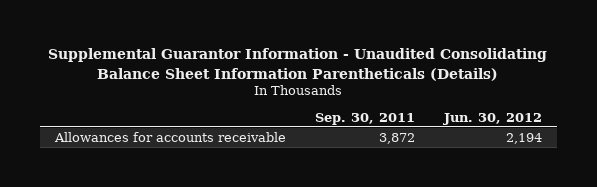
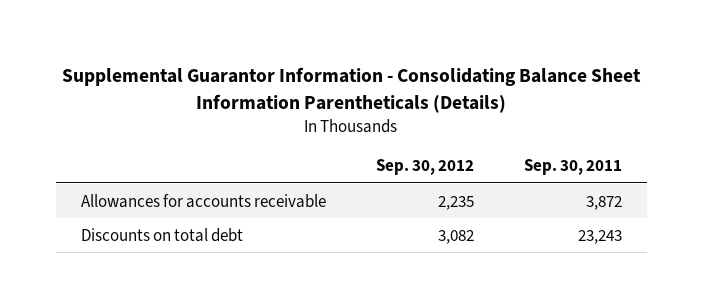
- Supplemental Guarantor Information - Unaudited Consolidating Balance Sheet Information Parentheticals (Details)
+ Supplemental Guarantor Information - Consolidating Balance Sheet Information Parentheticals (Details)
- | Sep. 30, 2011 | Jun. 30, 2012
+ | Sep. 30, 2012 | Sep. 30, 2011
+ Discounts on total debt | 3,082 | 23,243

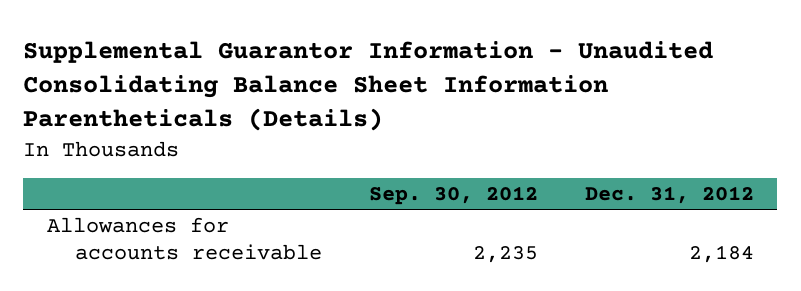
- Supplemental Guarantor Information - Consolidating Balance Sheet Information Parentheticals (Details)
+ Supplemental Guarantor Information - Unaudited Consolidating Balance Sheet Information Parentheticals (Details)
- | Sep. 30, 2012 | Sep. 30, 2011
+ | Sep. 30, 2012 | Dec. 31, 2012
- Discounts on total debt | 3,082 | 23,243

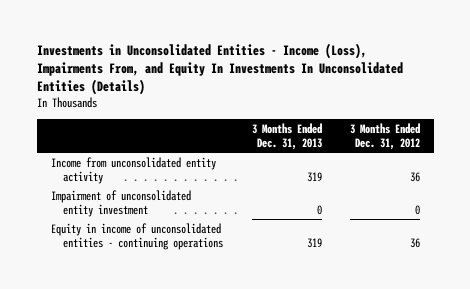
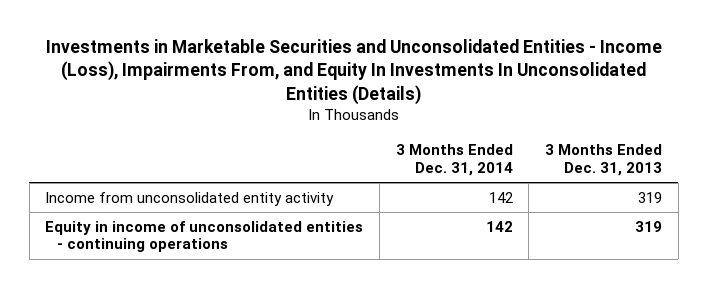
- Investments in Unconsolidated Entities - Income (Loss), Impairments From, and Equity In Investments In Unconsolidated Entities (Details)
+ Investments in Marketable Securities and Unconsolidated Entities - Income (Loss), Impairments From, and Equity In Investments In Unconsolidated Entities (Details)
- | 3 Months Ended Dec. 31, 2013 | 3 Months Ended Dec. 31, 2012
+ | 3 Months Ended Dec. 31, 2014 | 3 Months Ended Dec. 31, 2013
- Impairment of unconsolidated entity investment | 0 | 0

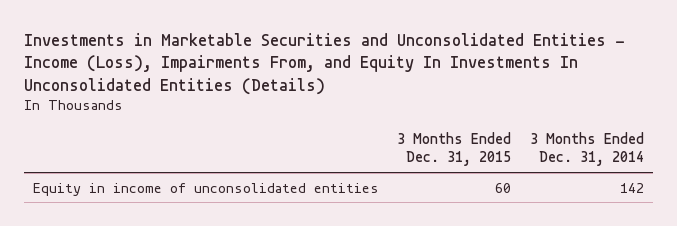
- | 3 Months Ended Dec. 31, 2014 | 3 Months Ended Dec. 31, 2013
+ | 3 Months Ended Dec. 31, 2015 | 3 Months Ended Dec. 31, 2014
- Income from unconsolidated entity activity | 142 | 319
- Equity in income of unconsolidated entities - continuing operations | 142 | 319
+ Equity in income of unconsolidated entities | 60 | 142

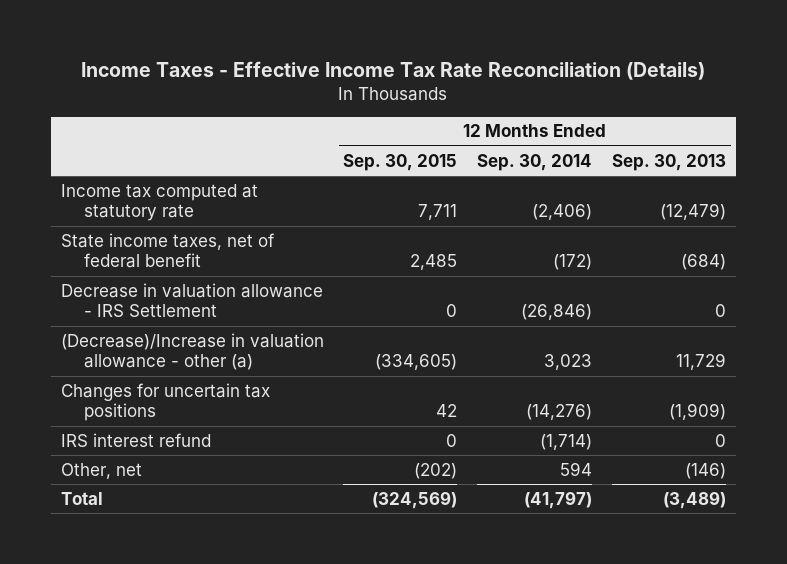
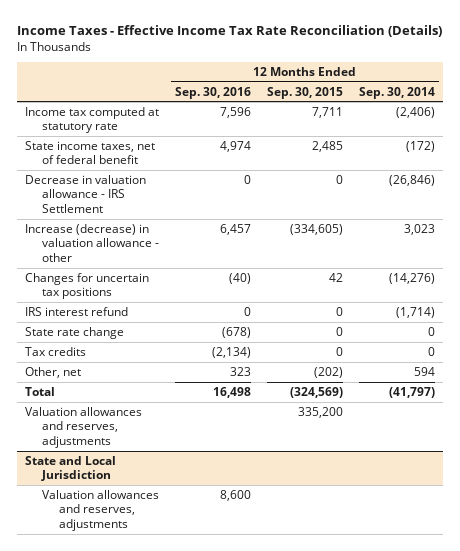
- | 12 Months Ended Sep. 30, 2015 | 12 Months Ended Sep. 30, 2014 | 12 Months Ended Sep. 30, 2013
+ | 12 Months Ended Sep. 30, 2016 | 12 Months Ended Sep. 30, 2015 | 12 Months Ended Sep. 30, 2014
- (Decrease)/Increase in valuation allowance - other (a) | (334,605) | 3,023 | 11,729
+ Increase (decrease) in valuation allowance - other | 6,457 | (334,605) | 3,023
+ State rate change | (678) | 0 | 0
+ Tax credits | (2,134) | 0 | 0
+ Valuation allowances and reserves, adjustments | | 335,200 |
+ State and Local Jurisdiction
+ Valuation allowances and reserves, adjustments | 8,600 | |

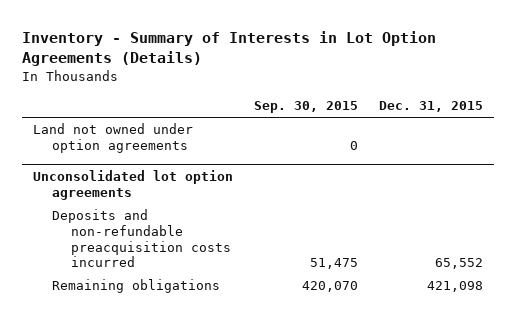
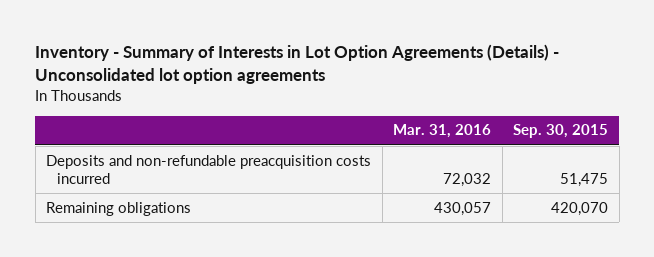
- Inventory - Summary of Interests in Lot Option Agreements (Details)
+ Inventory - Summary of Interests in Lot Option Agreements (Details) - Unconsolidated lot option agreements
- | Sep. 30, 2015 | Dec. 31, 2015
+ | Mar. 31, 2016 | Sep. 30, 2015
- Land not owned under option agreements | 0 |
- Unconsolidated lot option agreements

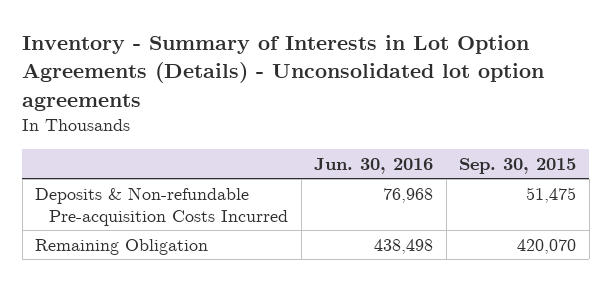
- | Mar. 31, 2016 | Sep. 30, 2015
+ | Jun. 30, 2016 | Sep. 30, 2015
- Deposits and non-refundable preacquisition costs incurred | 72,032 | 51,475
- Remaining obligations | 430,057 | 420,070
+ Deposits & Non-refundable Pre-acquisition Costs Incurred | 76,968 | 51,475
+ Remaining Obligation | 438,498 | 420,070

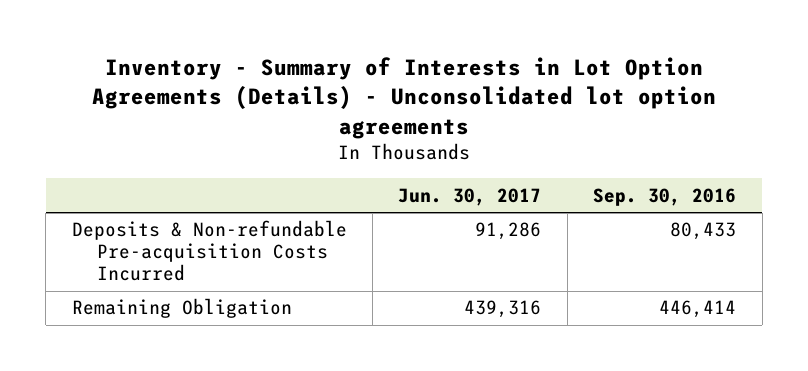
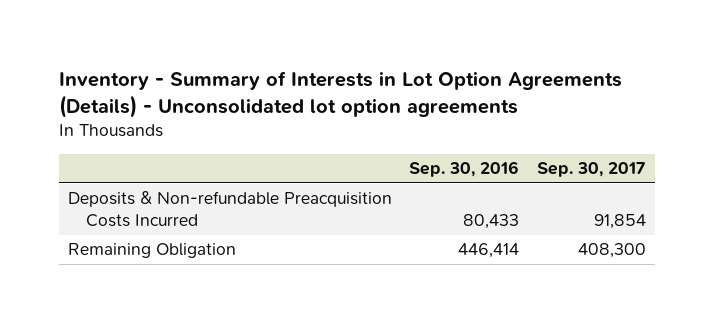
- | Jun. 30, 2017 | Sep. 30, 2016
+ | Sep. 30, 2016 | Sep. 30, 2017
- Deposits & Non-refundable Pre-acquisition Costs Incurred | 91,286 | 80,433
+ Deposits & Non-refundable Preacquisition Costs Incurred | 80,433 | 91,854

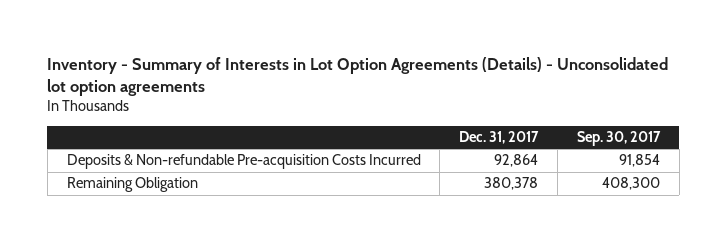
- | Sep. 30, 2016 | Sep. 30, 2017
+ | Dec. 31, 2017 | Sep. 30, 2017
- Deposits & Non-refundable Preacquisition Costs Incurred | 80,433 | 91,854
+ Deposits & Non-refundable Pre-acquisition Costs Incurred | 92,864 | 91,854

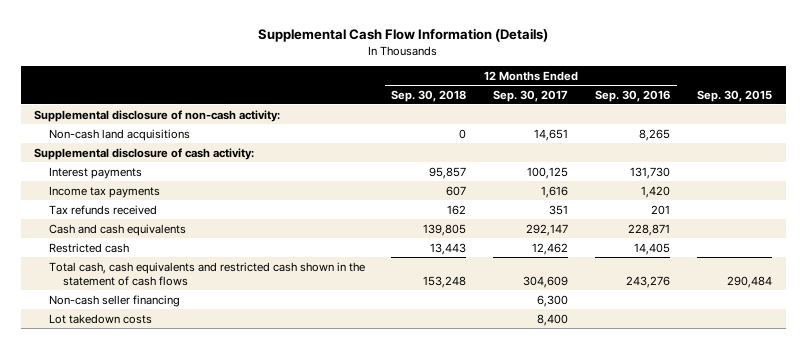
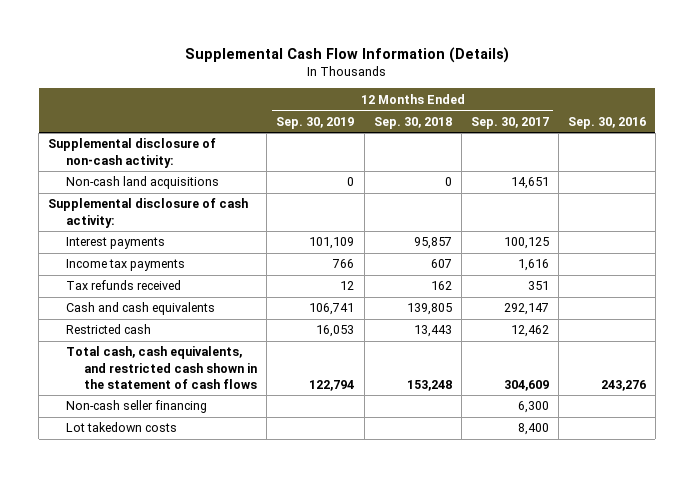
- | 12 Months Ended Sep. 30, 2018 | 12 Months Ended Sep. 30, 2017 | 12 Months Ended Sep. 30, 2016 | Sep. 30, 2015
+ | 12 Months Ended Sep. 30, 2019 | 12 Months Ended Sep. 30, 2018 | 12 Months Ended Sep. 30, 2017 | Sep. 30, 2016
- Total cash, cash equivalents and restricted cash shown in the statement of cash flows | 153,248 | 304,609 | 243,276 | 290,484
+ Total cash, cash equivalents, and restricted cash shown in the statement of cash flows | 122,794 | 153,248 | 304,609 | 243,276

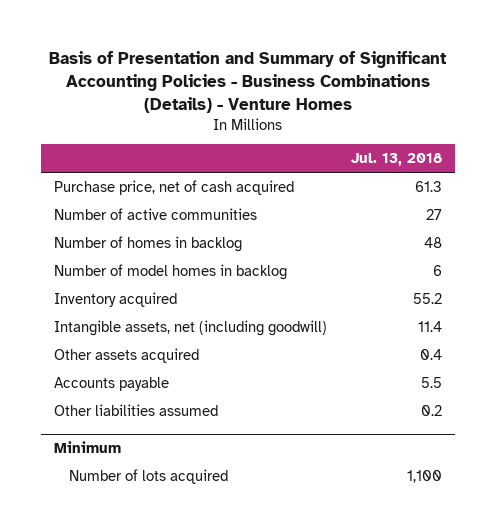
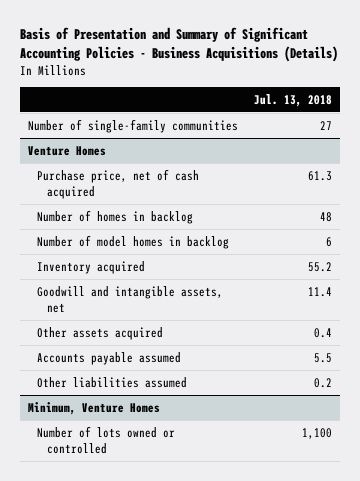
- Basis of Presentation and Summary of Significant Accounting Policies - Business Combinations (Details) - Venture Homes
+ Basis of Presentation and Summary of Significant Accounting Policies - Business Acquisitions (Details)
+ Number of single-family communities | 27
+ Venture Homes
- Number of active communities | 27
- Intangible assets, net (including goodwill) | 11.4
+ Goodwill and intangible assets, net | 11.4
- Accounts payable | 5.5
+ Accounts payable assumed | 5.5
- Minimum
- Number of lots acquired | 1,100
+ Minimum, Venture Homes
+ Number of lots owned or controlled | 1,100

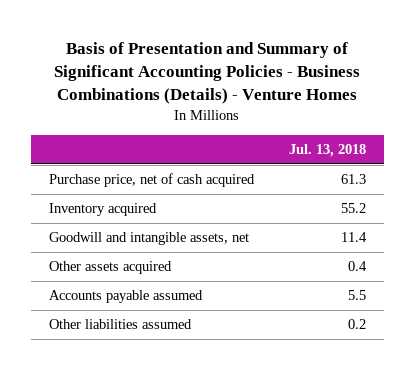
- Basis of Presentation and Summary of Significant Accounting Policies - Business Acquisitions (Details)
+ Basis of Presentation and Summary of Significant Accounting Policies - Business Combinations (Details) - Venture Homes
- Number of single-family communities | 27
- Venture Homes
- Number of homes in backlog | 48
- Number of model homes in backlog | 6
- Minimum, Venture Homes
- Number of lots owned or controlled | 1,100

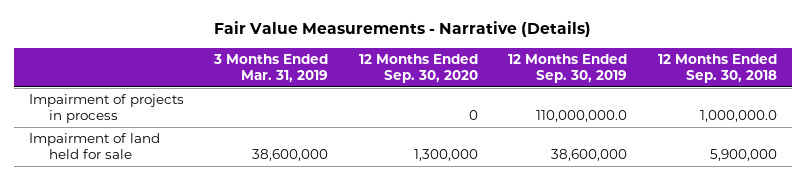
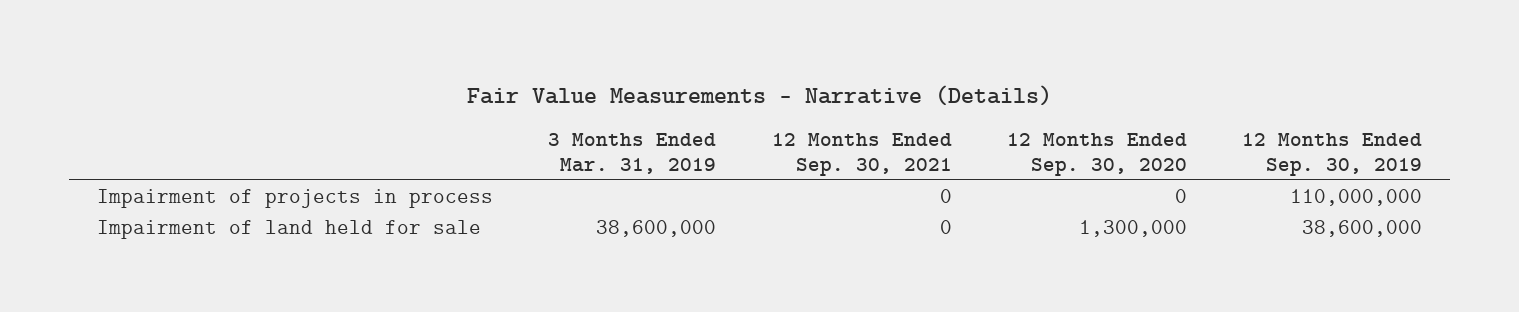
- | 3 Months Ended Mar. 31, 2019 | 12 Months Ended Sep. 30, 2020 | 12 Months Ended Sep. 30, 2019 | 12 Months Ended Sep. 30, 2018
+ | 3 Months Ended Mar. 31, 2019 | 12 Months Ended Sep. 30, 2021 | 12 Months Ended Sep. 30, 2020 | 12 Months Ended Sep. 30, 2019
- Impairment of projects in process | | 0 | 110,000,000.0 | 1,000,000.0
+ Impairment of projects in process | | 0 | 0 | 110,000,000

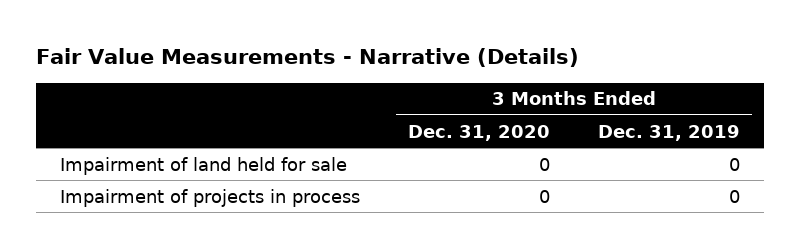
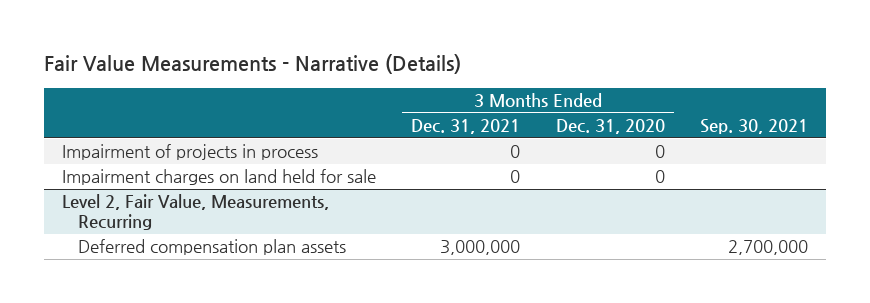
- | 3 Months Ended Dec. 31, 2020 | 3 Months Ended Dec. 31, 2019
+ | 3 Months Ended Dec. 31, 2021 | 3 Months Ended Dec. 31, 2020 | Sep. 30, 2021
- Impairment of land held for sale | 0 | 0
+ Impairment charges on land held for sale | 0 | 0 |
+ Level 2, Fair Value, Measurements, Recurring
+ Deferred compensation plan assets | 3,000,000 | | 2,700,000

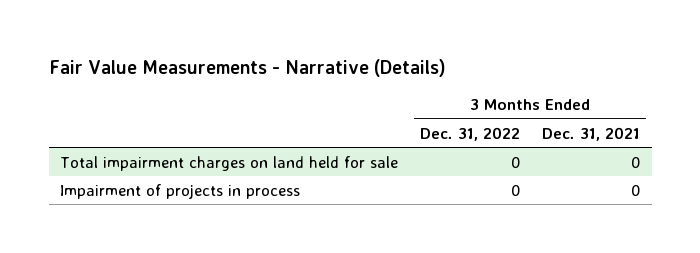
- | 3 Months Ended Dec. 31, 2021 | 3 Months Ended Dec. 31, 2020 | Sep. 30, 2021
+ | 3 Months Ended Dec. 31, 2022 | 3 Months Ended Dec. 31, 2021
+ Total impairment charges on land held for sale | 0 | 0
- Impairment charges on land held for sale | 0 | 0 |
- Level 2, Fair Value, Measurements, Recurring
- Deferred compensation plan assets | 3,000,000 | | 2,700,000

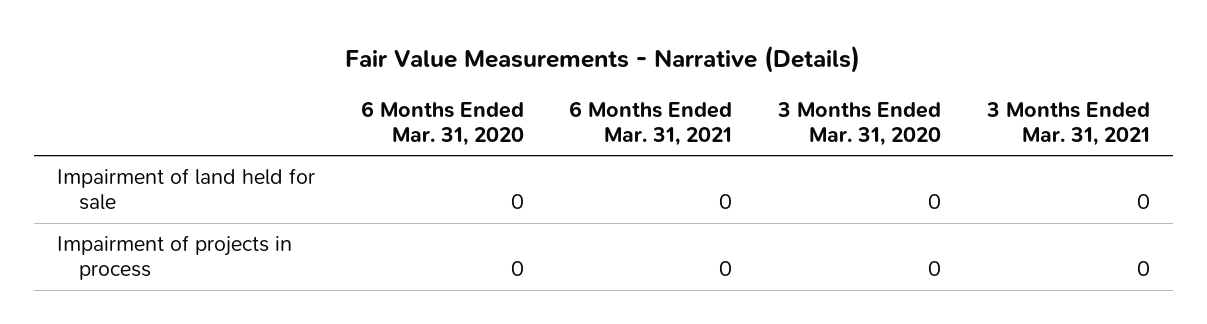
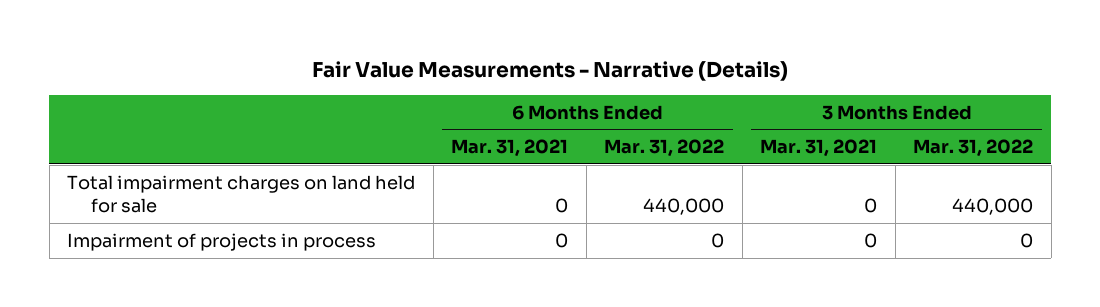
- | 6 Months Ended Mar. 31, 2020 | 6 Months Ended Mar. 31, 2021 | 3 Months Ended Mar. 31, 2020 | 3 Months Ended Mar. 31, 2021
+ | 6 Months Ended Mar. 31, 2021 | 6 Months Ended Mar. 31, 2022 | 3 Months Ended Mar. 31, 2021 | 3 Months Ended Mar. 31, 2022
- Impairment of land held for sale | 0 | 0 | 0 | 0
+ Total impairment charges on land held for sale | 0 | 440,000 | 0 | 440,000

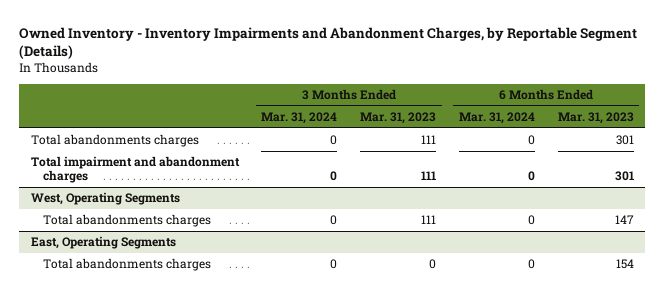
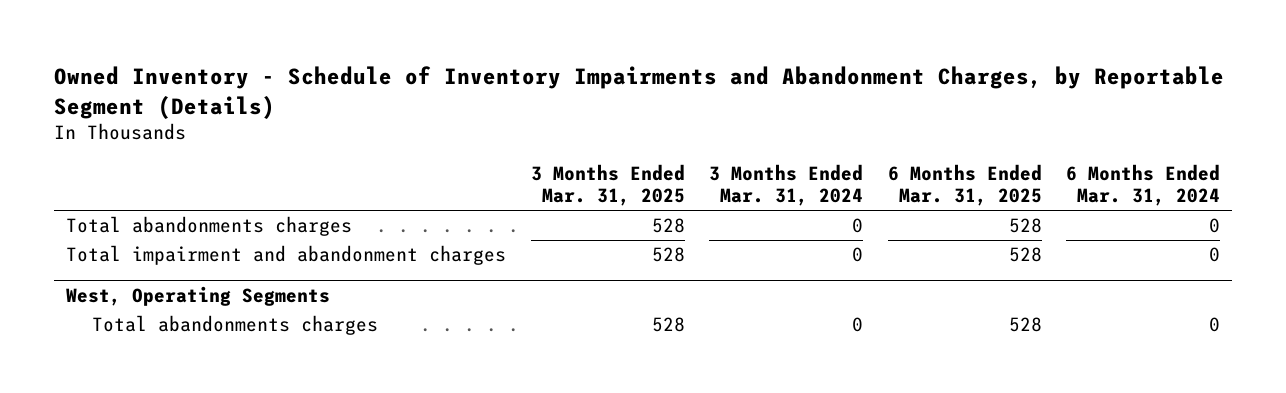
- Owned Inventory - Inventory Impairments and Abandonment Charges, by Reportable Segment (Details)
+ Owned Inventory - Schedule of Inventory Impairments and Abandonment Charges, by Reportable Segment (Details)
- | 3 Months Ended Mar. 31, 2024 | 3 Months Ended Mar. 31, 2023 | 6 Months Ended Mar. 31, 2024 | 6 Months Ended Mar. 31, 2023
+ | 3 Months Ended Mar. 31, 2025 | 3 Months Ended Mar. 31, 2024 | 6 Months Ended Mar. 31, 2025 | 6 Months Ended Mar. 31, 2024
- East, Operating Segments
- Total abandonments charges | 0 | 0 | 0 | 154

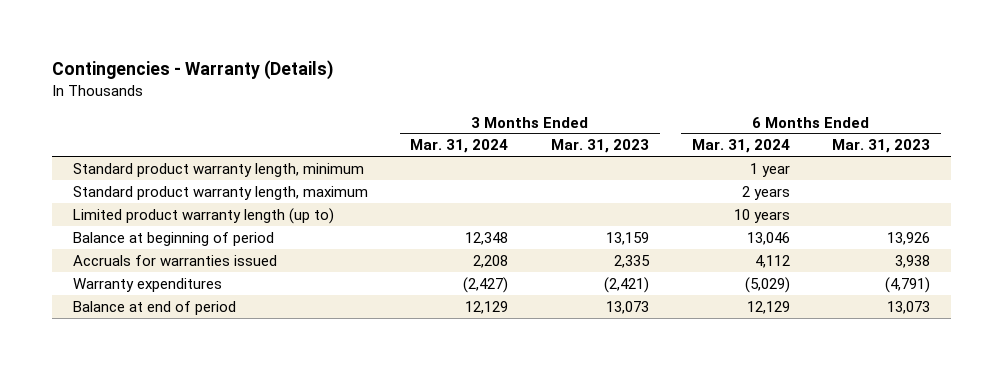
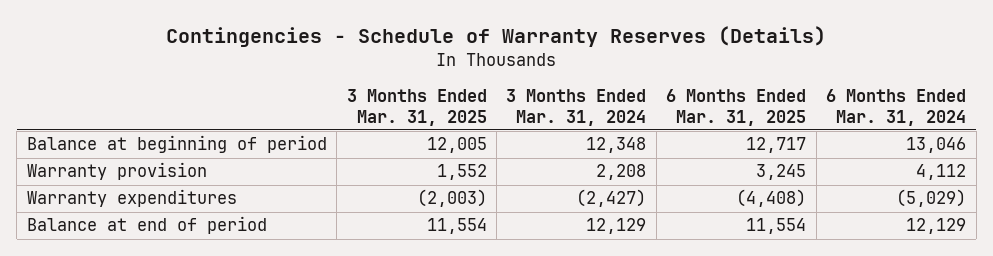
- Contingencies - Warranty (Details)
+ Contingencies - Schedule of Warranty Reserves (Details)
- | 3 Months Ended Mar. 31, 2024 | 3 Months Ended Mar. 31, 2023 | 6 Months Ended Mar. 31, 2024 | 6 Months Ended Mar. 31, 2023
+ | 3 Months Ended Mar. 31, 2025 | 3 Months Ended Mar. 31, 2024 | 6 Months Ended Mar. 31, 2025 | 6 Months Ended Mar. 31, 2024
- Standard product warranty length, minimum | | | 1 year |
- Standard product warranty length, maximum | | | 2 years |
- Limited product warranty length (up to) | | | 10 years |
- Accruals for warranties issued | 2,208 | 2,335 | 4,112 | 3,938
+ Warranty provision | 1,552 | 2,208 | 3,245 | 4,112

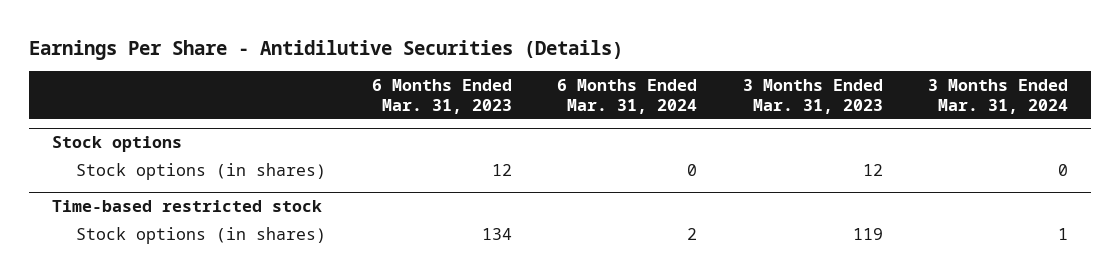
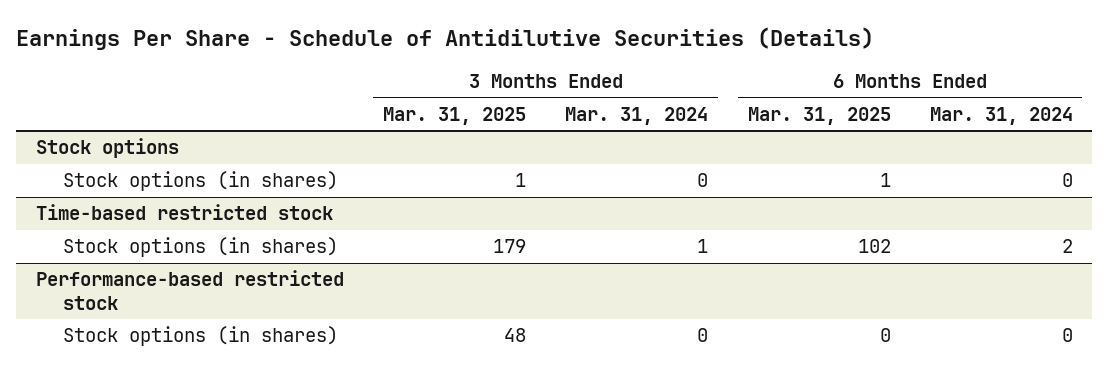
- Earnings Per Share - Antidilutive Securities (Details)
+ Earnings Per Share - Schedule of Antidilutive Securities (Details)
- | 6 Months Ended Mar. 31, 2023 | 6 Months Ended Mar. 31, 2024 | 3 Months Ended Mar. 31, 2023 | 3 Months Ended Mar. 31, 2024
+ | 3 Months Ended Mar. 31, 2025 | 3 Months Ended Mar. 31, 2024 | 6 Months Ended Mar. 31, 2025 | 6 Months Ended Mar. 31, 2024
+ Performance-based restricted stock
+ Stock options (in shares) | 48 | 0 | 0 | 0

